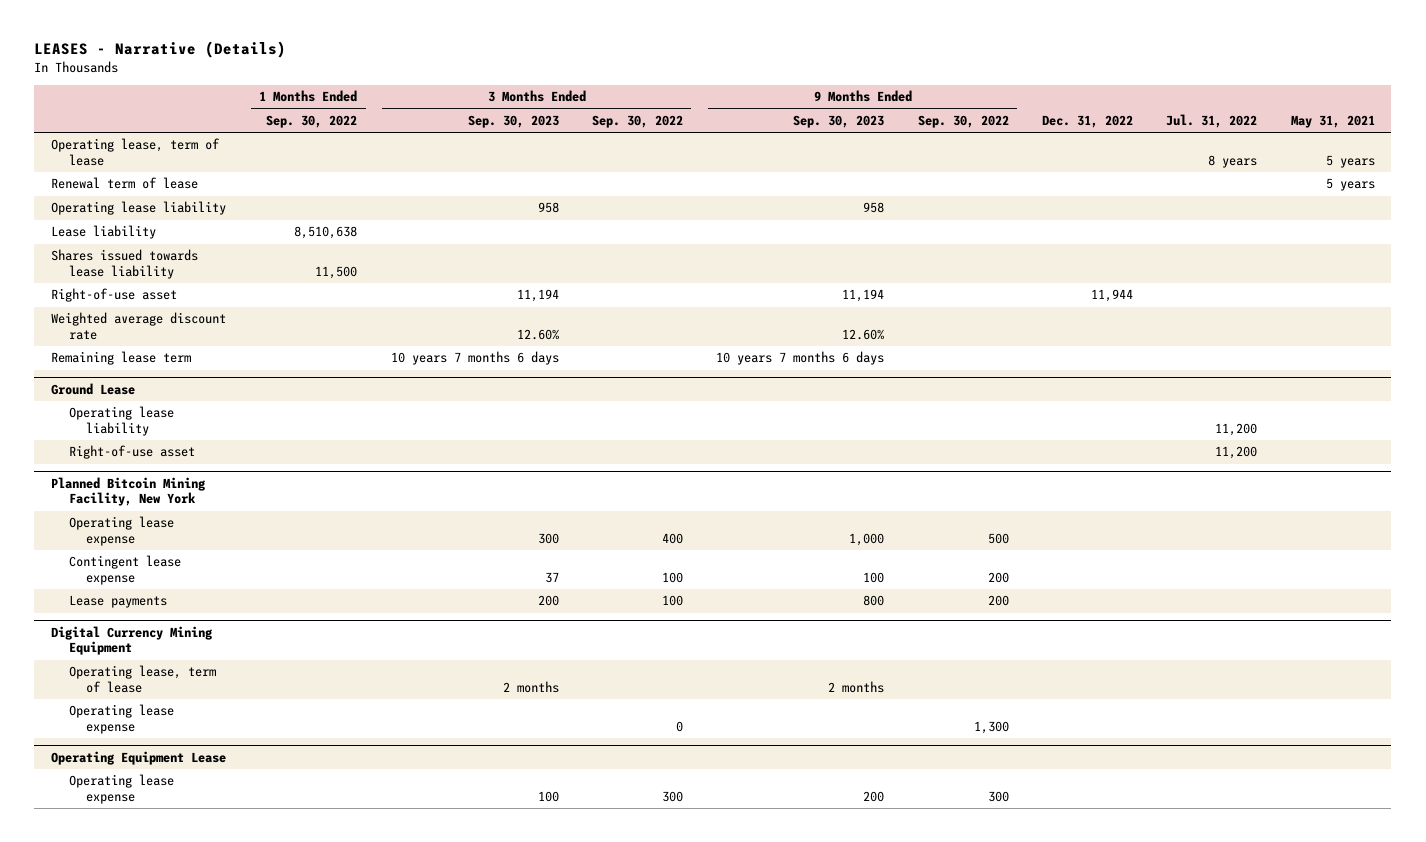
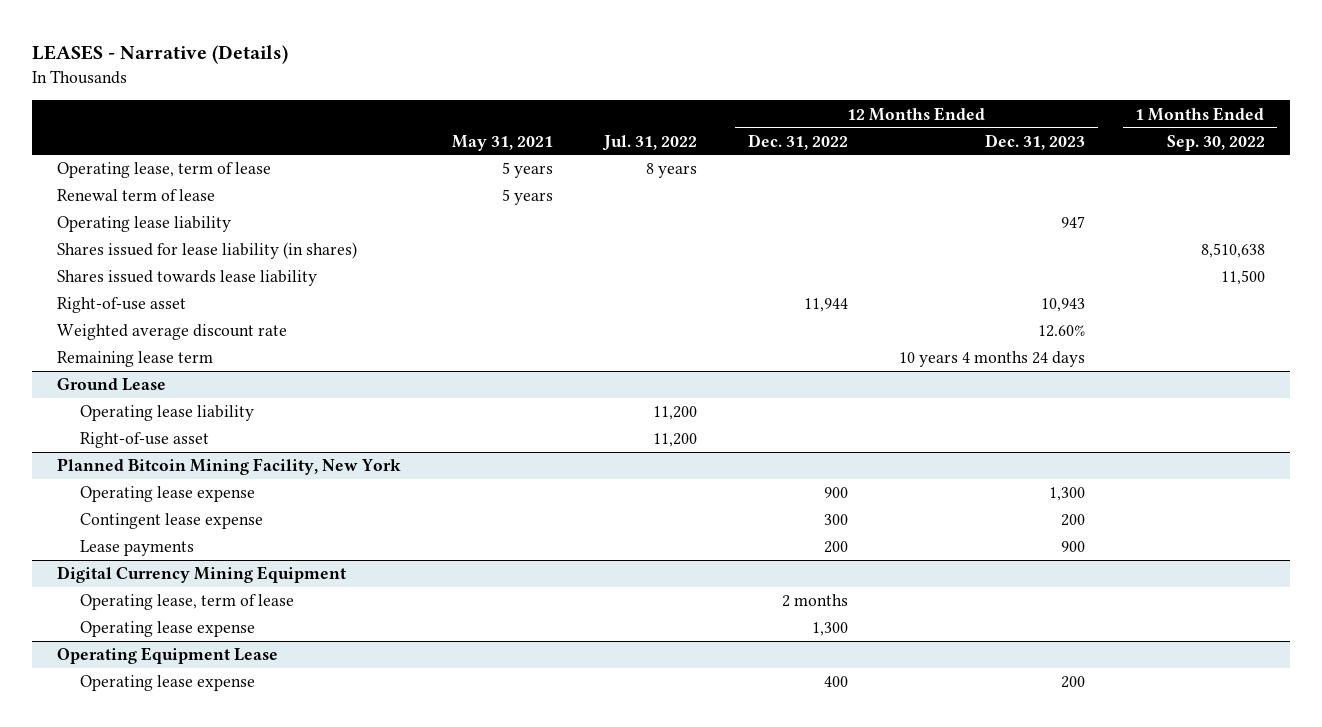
- | 1 Months Ended Sep. 30, 2022 | 3 Months Ended Sep. 30, 2023 | 3 Months Ended Sep. 30, 2022 | 9 Months Ended Sep. 30, 2023 | 9 Months Ended Sep. 30, 2022 | Dec. 31, 2022 | Jul. 31, 2022 | May 31, 2021
+ | May 31, 2021 | Jul. 31, 2022 | 12 Months Ended Dec. 31, 2022 | 12 Months Ended Dec. 31, 2023 | 1 Months Ended Sep. 30, 2022
- Lease liability | 8,510,638 | | | | | | |
+ Shares issued for lease liability (in shares) | | | | | 8,510,638

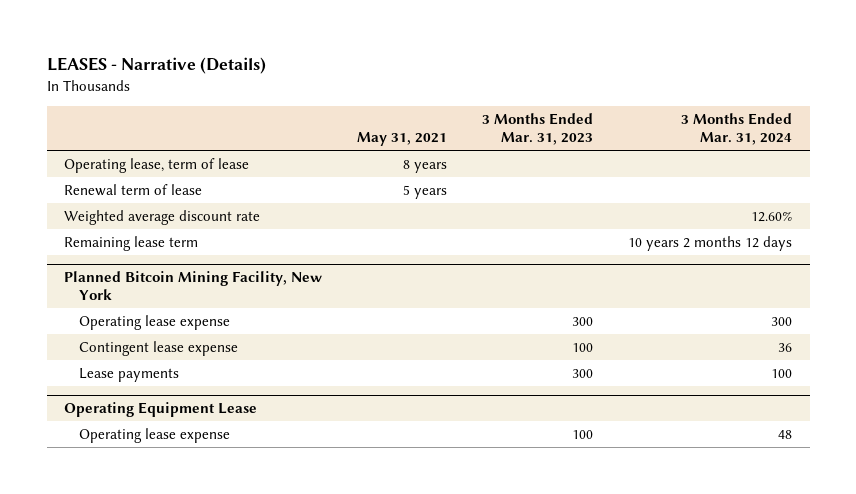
- | May 31, 2021 | Jul. 31, 2022 | 12 Months Ended Dec. 31, 2022 | 12 Months Ended Dec. 31, 2023 | 1 Months Ended Sep. 30, 2022
+ | May 31, 2021 | 3 Months Ended Mar. 31, 2023 | 3 Months Ended Mar. 31, 2024
- Operating lease, term of lease | 5 years | 8 years | | |
+ Operating lease, term of lease | 8 years | |
- Operating lease liability | | | | 947 |
- Shares issued for lease liability (in shares) | | | | | 8,510,638
- Shares issued towards lease liability | | | | | 11,500
- Right-of-use asset | | | 11,944 | 10,943 |
- Ground Lease
- Operating lease liability | | 11,200 | | |
- Right-of-use asset | | 11,200 | | |
- Digital Currency Mining Equipment
- Operating lease, term of lease | | | 2 months | |
- Operating lease expense | | | 1,300 | |

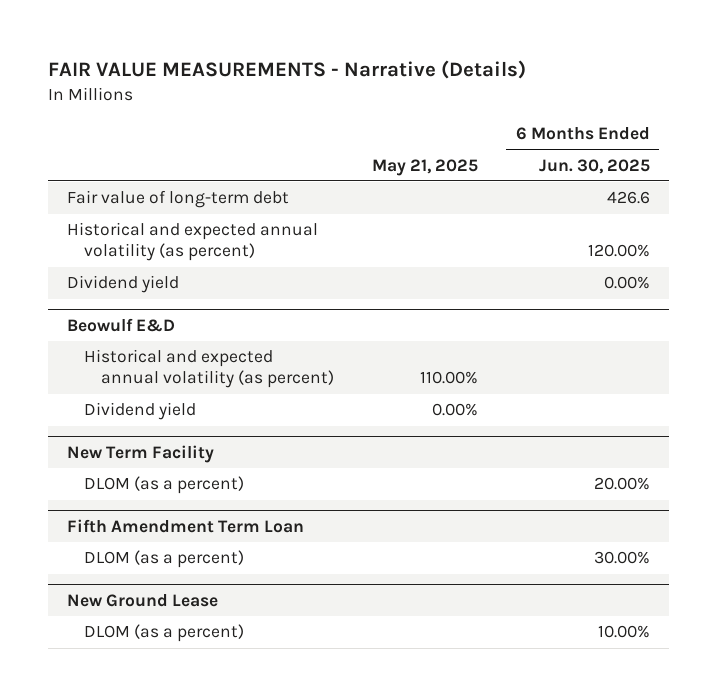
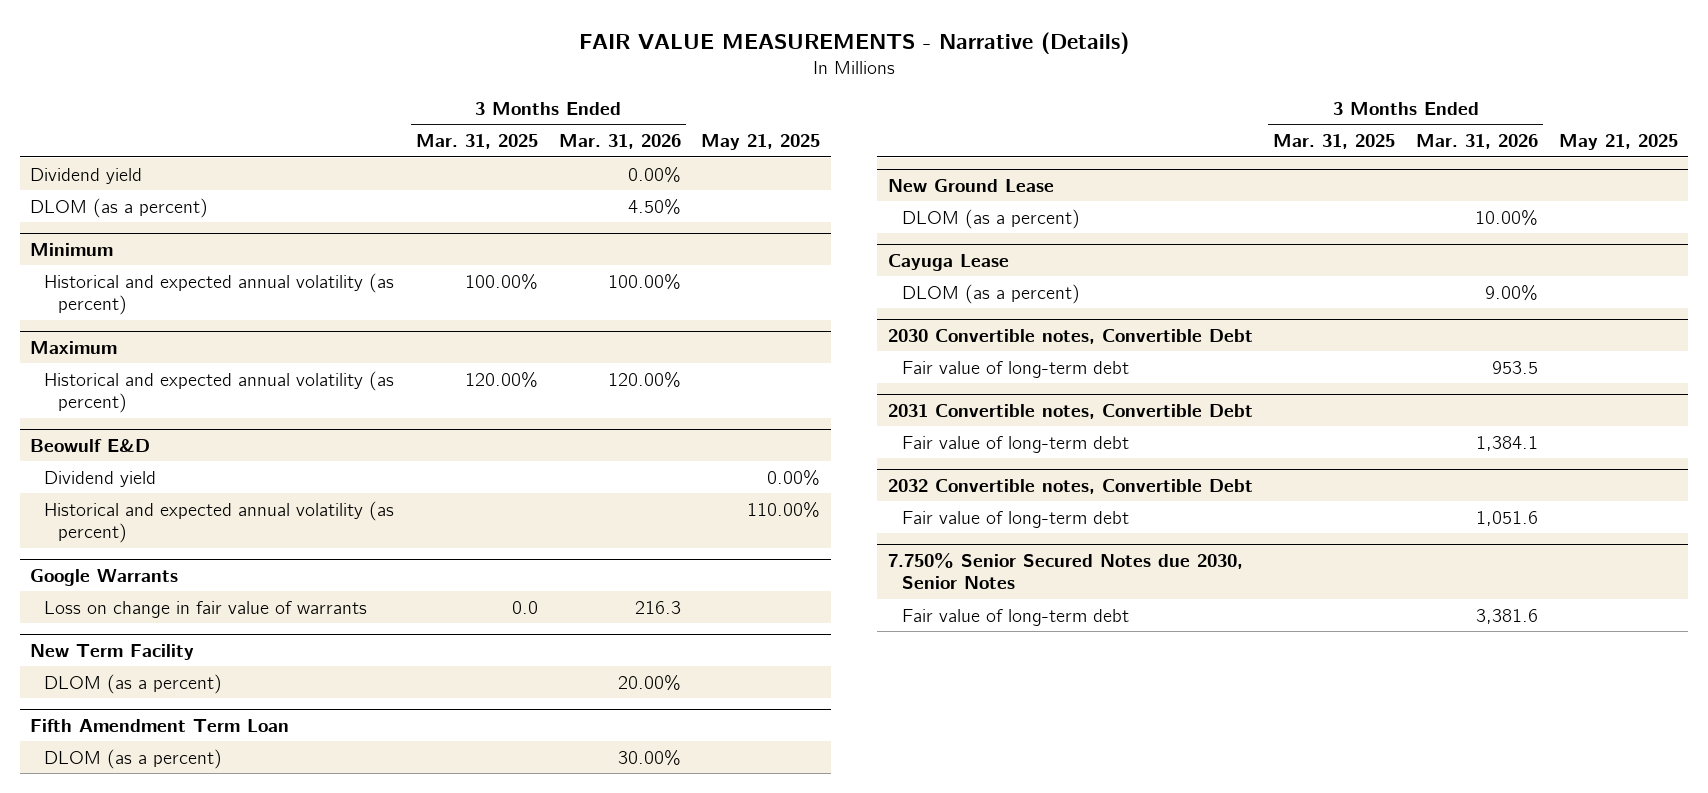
- | May 21, 2025 | 6 Months Ended Jun. 30, 2025
+ | 3 Months Ended Mar. 31, 2025 | 3 Months Ended Mar. 31, 2026 | May 21, 2025
- Fair value of long-term debt | | 426.6
- Historical and expected annual volatility (as percent) | | 120.00%
+ DLOM (as a percent) | | 4.50% |
+ Minimum
+ Historical and expected annual volatility (as percent) | 100.00% | 100.00% |
+ Maximum
+ Historical and expected annual volatility (as percent) | 120.00% | 120.00% |
@ Beowulf E&D
moved down: Historical and expected annual volatility (as percent) | | | 110.00%
+ Google Warrants
+ Loss on change in fair value of warrants | 0.0 | 216.3 |
+ Cayuga Lease
+ DLOM (as a percent) | | 9.00% |
+ 2030 Convertible notes, Convertible Debt
+ Fair value of long-term debt | | 953.5 |
+ 2031 Convertible notes, Convertible Debt
+ Fair value of long-term debt | | 1,384.1 |
+ 2032 Convertible notes, Convertible Debt
+ Fair value of long-term debt | | 1,051.6 |
+ 7.750% Senior Secured Notes due 2030, Senior Notes
+ Fair value of long-term debt | | 3,381.6 |

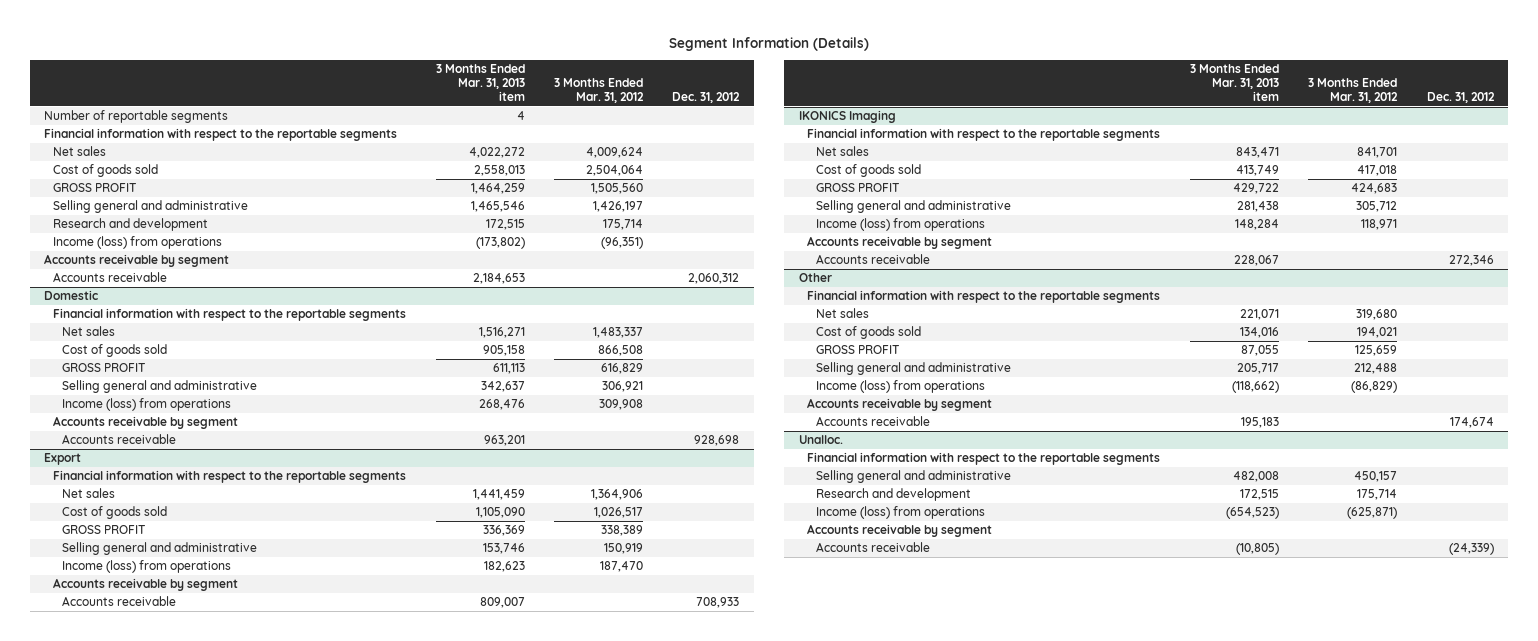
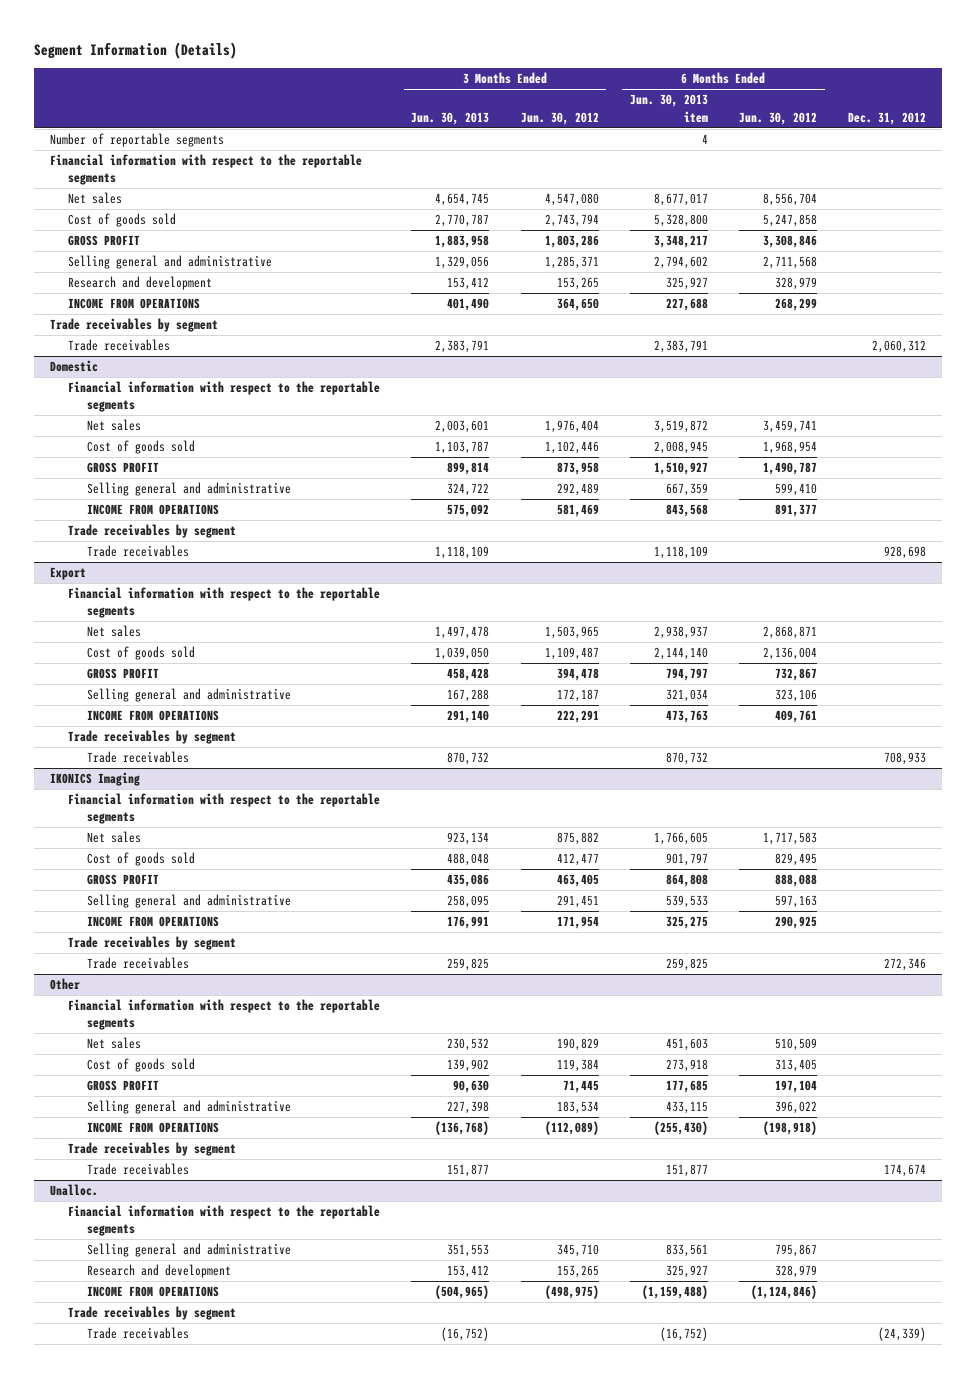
- | 3 Months Ended Mar. 31, 2013 item | 3 Months Ended Mar. 31, 2012 | Dec. 31, 2012
+ | 3 Months Ended Jun. 30, 2013 | 3 Months Ended Jun. 30, 2012 | 6 Months Ended Jun. 30, 2013 item | 6 Months Ended Jun. 30, 2012 | Dec. 31, 2012
- Income (loss) from operations | (173,802) | (96,351) |
- Accounts receivable by segment
- Accounts receivable | 2,184,653 | | 2,060,312
+ INCOME FROM OPERATIONS | 401,490 | 364,650 | 227,688 | 268,299 |
+ Trade receivables by segment
+ Trade receivables | 2,383,791 | | 2,383,791 | | 2,060,312
@ Domestic
- Income (loss) from operations | 268,476 | 309,908 |
- Accounts receivable by segment
- Accounts receivable | 963,201 | | 928,698
+ INCOME FROM OPERATIONS | 575,092 | 581,469 | 843,568 | 891,377 |
+ Trade receivables by segment
+ Trade receivables | 1,118,109 | | 1,118,109 | | 928,698
@ Export
- Income (loss) from operations | 182,623 | 187,470 |
- Accounts receivable by segment
- Accounts receivable | 809,007 | | 708,933
+ INCOME FROM OPERATIONS | 291,140 | 222,291 | 473,763 | 409,761 |
+ Trade receivables by segment
+ Trade receivables | 870,732 | | 870,732 | | 708,933
@ IKONICS Imaging
- Income (loss) from operations | 148,284 | 118,971 |
- Accounts receivable by segment
- Accounts receivable | 228,067 | | 272,346
+ INCOME FROM OPERATIONS | 176,991 | 171,954 | 325,275 | 290,925 |
+ Trade receivables by segment
+ Trade receivables | 259,825 | | 259,825 | | 272,346
@ Other
- Income (loss) from operations | (118,662) | (86,829) |
- Accounts receivable by segment
- Accounts receivable | 195,183 | | 174,674
+ INCOME FROM OPERATIONS | (136,768) | (112,089) | (255,430) | (198,918) |
+ Trade receivables by segment
+ Trade receivables | 151,877 | | 151,877 | | 174,674
@ Unalloc.
- Income (loss) from operations | (654,523) | (625,871) |
- Accounts receivable by segment
- Accounts receivable | (10,805) | | (24,339)
+ INCOME FROM OPERATIONS | (504,965) | (498,975) | (1,159,488) | (1,124,846) |
+ Trade receivables by segment
+ Trade receivables | (16,752) | | (16,752) | | (24,339)

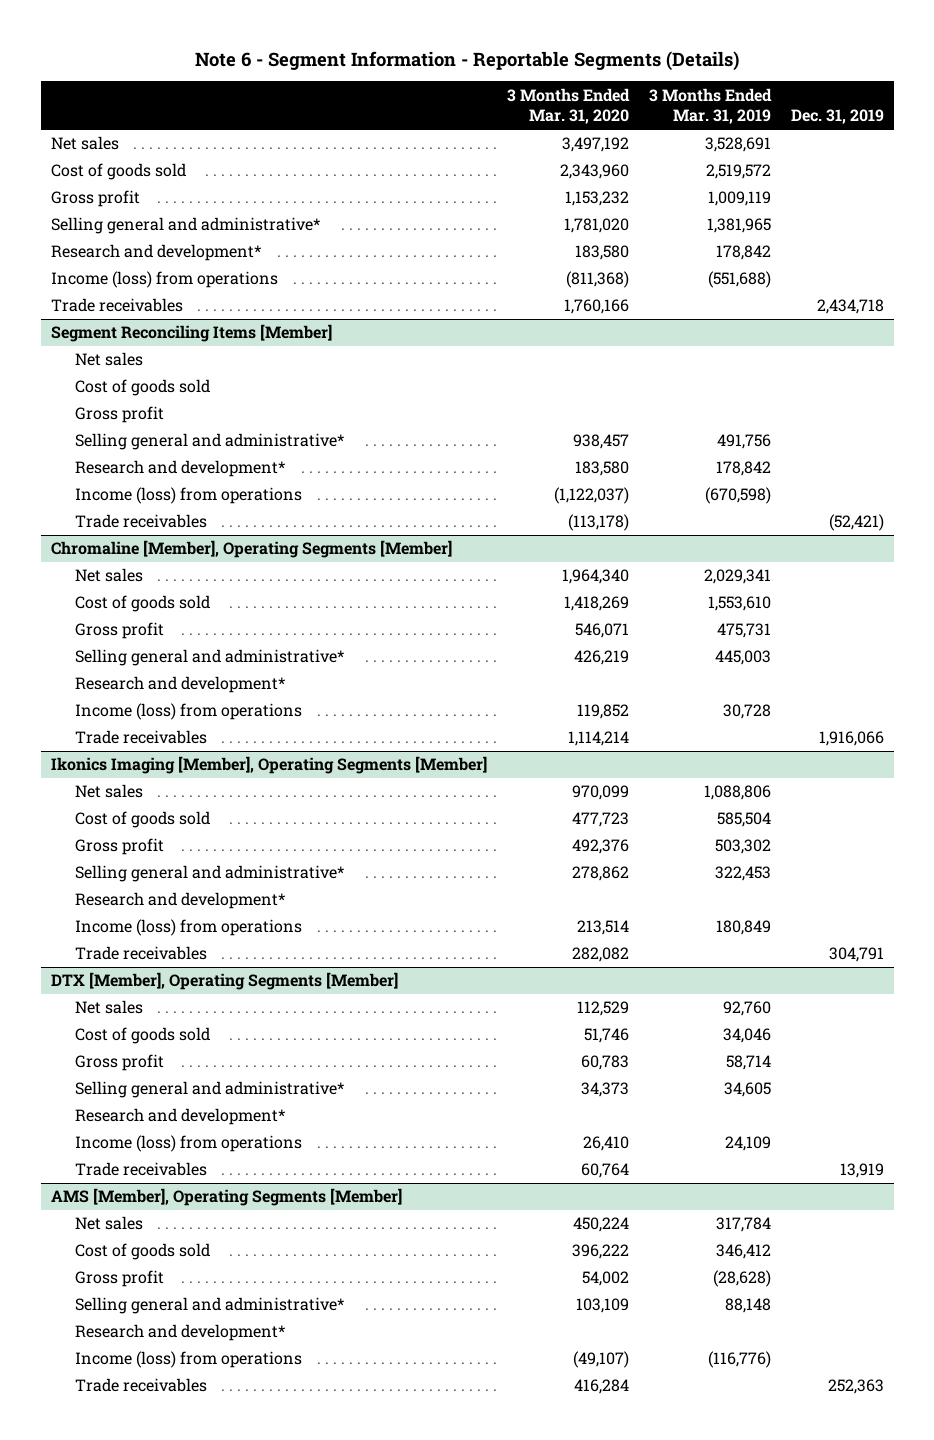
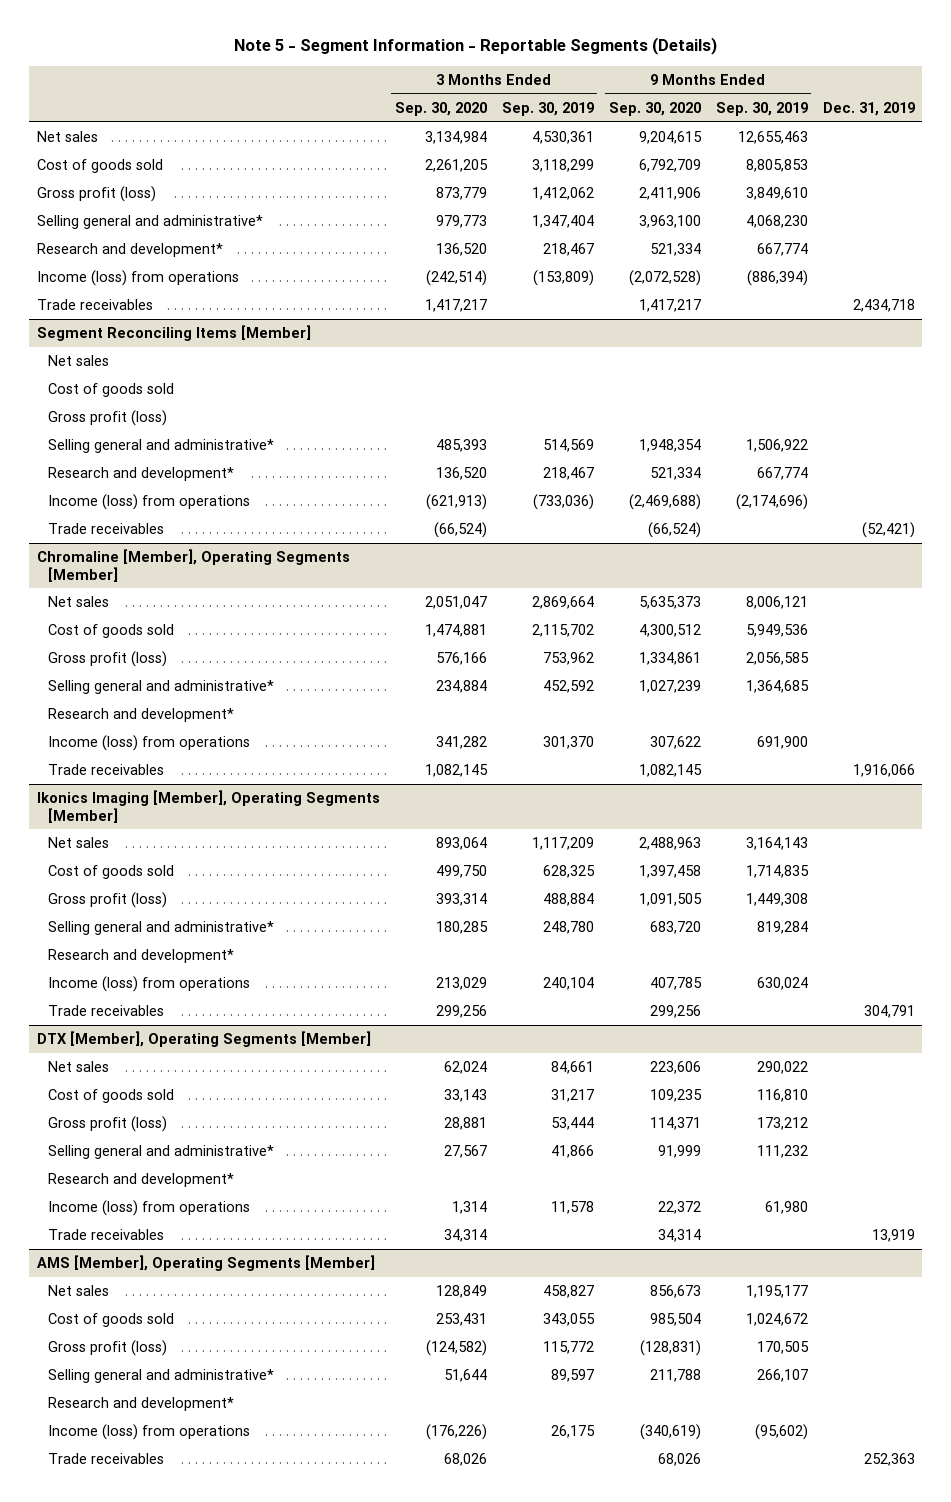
- Note 6 - Segment Information - Reportable Segments (Details)
+ Note 5 - Segment Information - Reportable Segments (Details)
- | 3 Months Ended Mar. 31, 2020 | 3 Months Ended Mar. 31, 2019 | Dec. 31, 2019
+ | 3 Months Ended Sep. 30, 2020 | 3 Months Ended Sep. 30, 2019 | 9 Months Ended Sep. 30, 2020 | 9 Months Ended Sep. 30, 2019 | Dec. 31, 2019
- Gross profit | 1,153,232 | 1,009,119 |
+ Gross profit (loss) | 873,779 | 1,412,062 | 2,411,906 | 3,849,610 |
@ Segment Reconciling Items [Member]
- Gross profit
+ Gross profit (loss)
@ Chromaline [Member], Operating Segments [Member]
- Gross profit | 546,071 | 475,731 |
+ Gross profit (loss) | 576,166 | 753,962 | 1,334,861 | 2,056,585 |
@ Ikonics Imaging [Member], Operating Segments [Member]
- Gross profit | 492,376 | 503,302 |
+ Gross profit (loss) | 393,314 | 488,884 | 1,091,505 | 1,449,308 |
@ DTX [Member], Operating Segments [Member]
- Gross profit | 60,783 | 58,714 |
+ Gross profit (loss) | 28,881 | 53,444 | 114,371 | 173,212 |
@ AMS [Member], Operating Segments [Member]
- Gross profit | 54,002 | (28,628) |
+ Gross profit (loss) | (124,582) | 115,772 | (128,831) | 170,505 |

